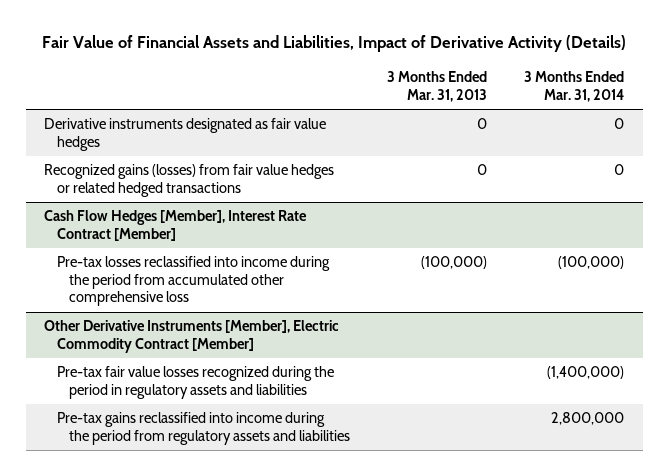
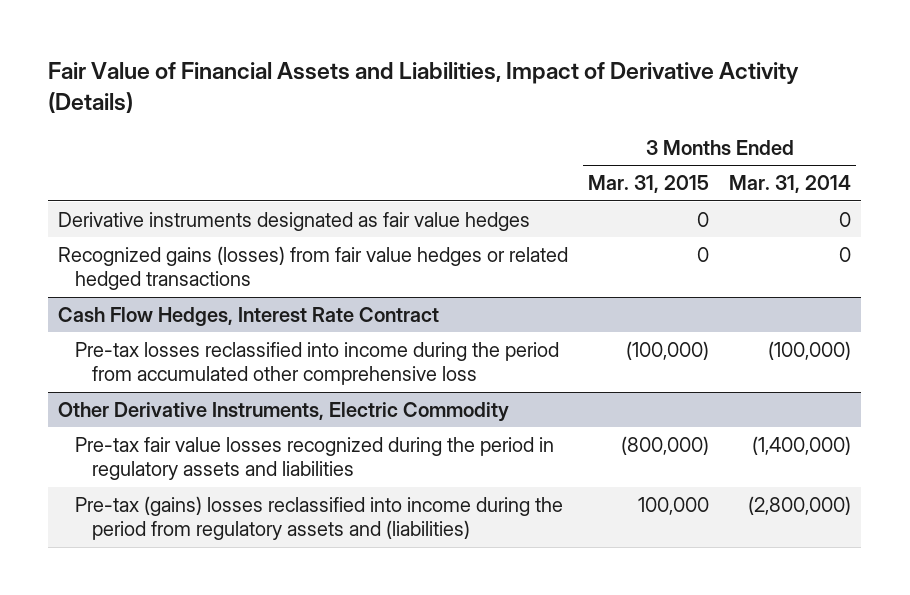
- | 3 Months Ended Mar. 31, 2013 | 3 Months Ended Mar. 31, 2014
+ | 3 Months Ended Mar. 31, 2015 | 3 Months Ended Mar. 31, 2014
- Cash Flow Hedges [Member], Interest Rate Contract [Member]
+ Cash Flow Hedges, Interest Rate Contract
- Other Derivative Instruments [Member], Electric Commodity Contract [Member]
+ Other Derivative Instruments, Electric Commodity
- Pre-tax gains reclassified into income during the period from regulatory assets and liabilities | | 2,800,000
+ Pre-tax (gains) losses reclassified into income during the period from regulatory assets and (liabilities) | 100,000 | (2,800,000)

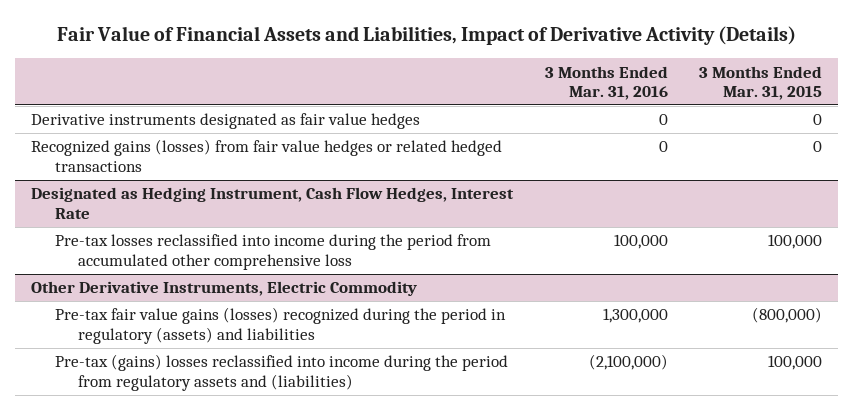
- | 3 Months Ended Mar. 31, 2015 | 3 Months Ended Mar. 31, 2014
+ | 3 Months Ended Mar. 31, 2016 | 3 Months Ended Mar. 31, 2015
- Cash Flow Hedges, Interest Rate Contract
- Pre-tax losses reclassified into income during the period from accumulated other comprehensive loss | (100,000) | (100,000)
+ Designated as Hedging Instrument, Cash Flow Hedges, Interest Rate
+ Pre-tax losses reclassified into income during the period from accumulated other comprehensive loss | 100,000 | 100,000
@ Other Derivative Instruments, Electric Commodity
- Pre-tax fair value losses recognized during the period in regulatory assets and liabilities | (800,000) | (1,400,000)
+ Pre-tax fair value gains (losses) recognized during the period in regulatory (assets) and liabilities | 1,300,000 | (800,000)

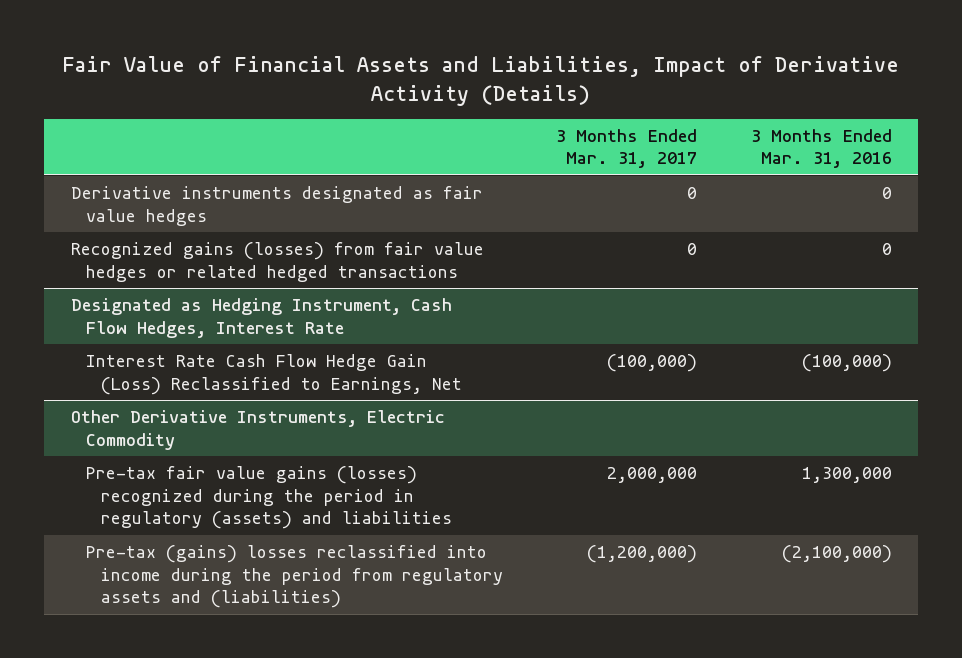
- | 3 Months Ended Mar. 31, 2016 | 3 Months Ended Mar. 31, 2015
+ | 3 Months Ended Mar. 31, 2017 | 3 Months Ended Mar. 31, 2016
@ Designated as Hedging Instrument, Cash Flow Hedges, Interest Rate
- Pre-tax losses reclassified into income during the period from accumulated other comprehensive loss | 100,000 | 100,000
+ Interest Rate Cash Flow Hedge Gain (Loss) Reclassified to Earnings, Net | (100,000) | (100,000)

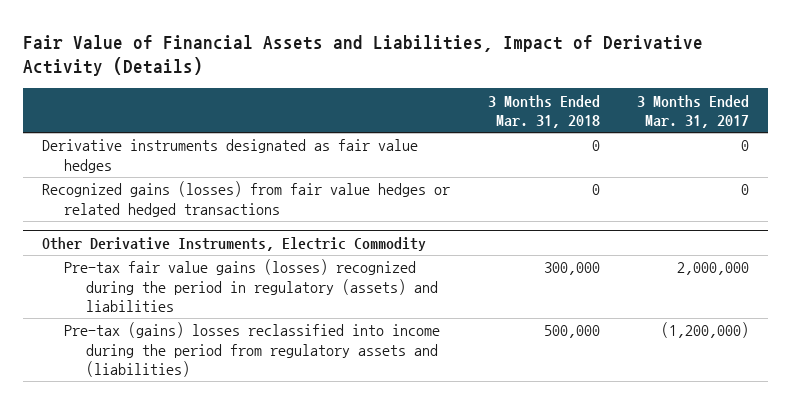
- | 3 Months Ended Mar. 31, 2017 | 3 Months Ended Mar. 31, 2016
+ | 3 Months Ended Mar. 31, 2018 | 3 Months Ended Mar. 31, 2017
- Designated as Hedging Instrument, Cash Flow Hedges, Interest Rate
- Interest Rate Cash Flow Hedge Gain (Loss) Reclassified to Earnings, Net | (100,000) | (100,000)

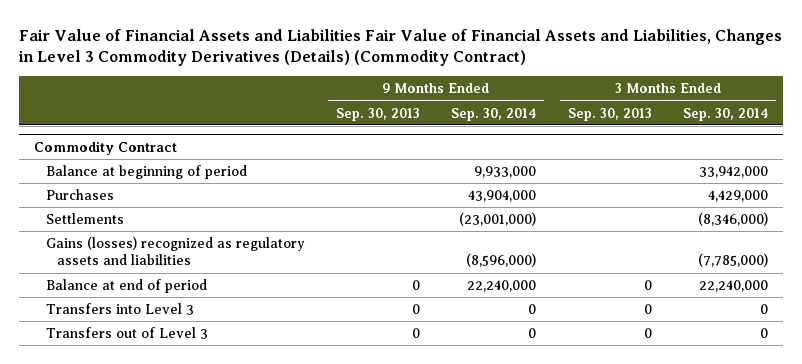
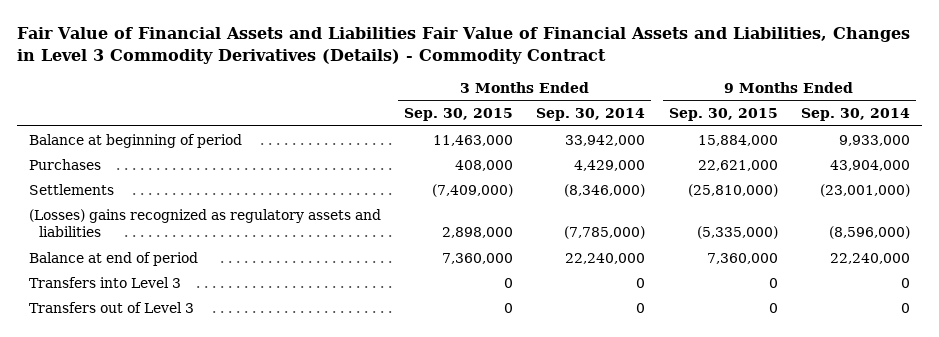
- Fair Value of Financial Assets and Liabilities Fair Value of Financial Assets and Liabilities, Changes in Level 3 Commodity Derivatives (Details) (Commodity Contract)
+ Fair Value of Financial Assets and Liabilities Fair Value of Financial Assets and Liabilities, Changes in Level 3 Commodity Derivatives (Details) - Commodity Contract
- | 9 Months Ended Sep. 30, 2013 | 9 Months Ended Sep. 30, 2014 | 3 Months Ended Sep. 30, 2013 | 3 Months Ended Sep. 30, 2014
+ | 3 Months Ended Sep. 30, 2015 | 3 Months Ended Sep. 30, 2014 | 9 Months Ended Sep. 30, 2015 | 9 Months Ended Sep. 30, 2014
- Commodity Contract
- Gains (losses) recognized as regulatory assets and liabilities | | (8,596,000) | | (7,785,000)
+ (Losses) gains recognized as regulatory assets and liabilities | 2,898,000 | (7,785,000) | (5,335,000) | (8,596,000)

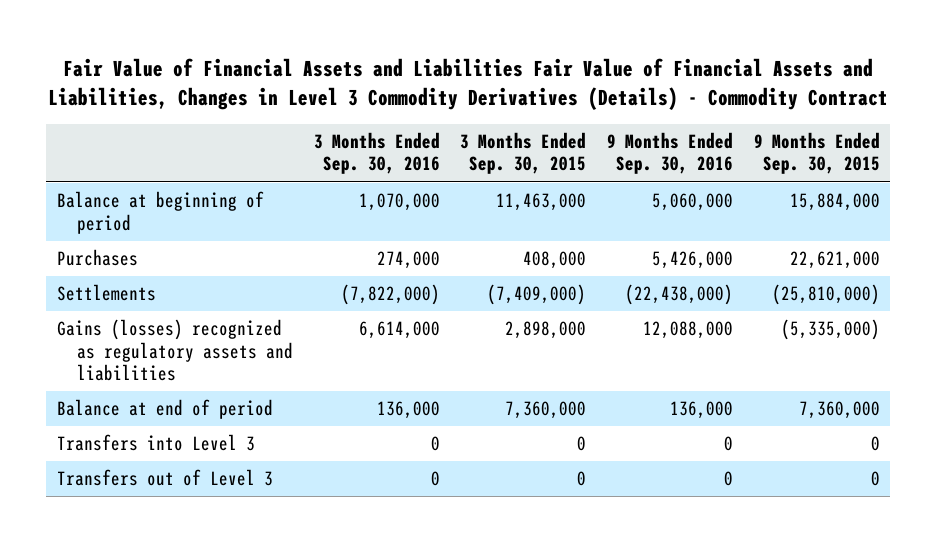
- | 3 Months Ended Sep. 30, 2015 | 3 Months Ended Sep. 30, 2014 | 9 Months Ended Sep. 30, 2015 | 9 Months Ended Sep. 30, 2014
+ | 3 Months Ended Sep. 30, 2016 | 3 Months Ended Sep. 30, 2015 | 9 Months Ended Sep. 30, 2016 | 9 Months Ended Sep. 30, 2015
- (Losses) gains recognized as regulatory assets and liabilities | 2,898,000 | (7,785,000) | (5,335,000) | (8,596,000)
+ Gains (losses) recognized as regulatory assets and liabilities | 6,614,000 | 2,898,000 | 12,088,000 | (5,335,000)

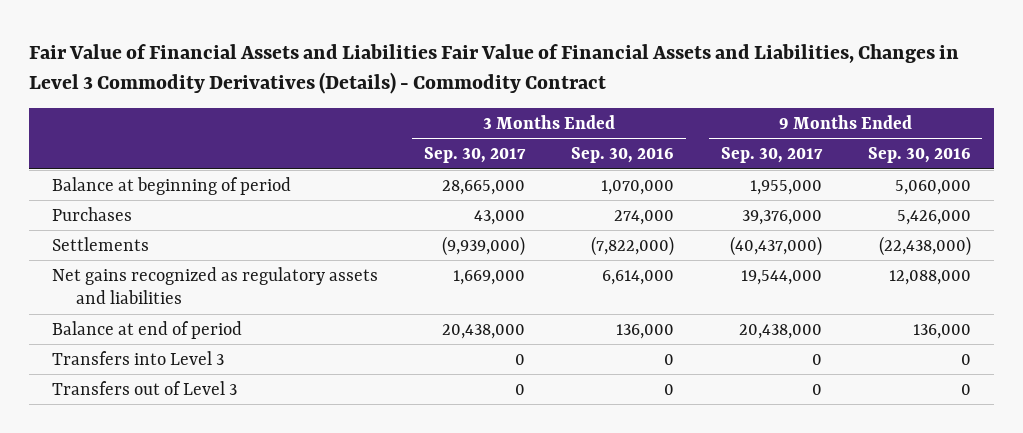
- | 3 Months Ended Sep. 30, 2016 | 3 Months Ended Sep. 30, 2015 | 9 Months Ended Sep. 30, 2016 | 9 Months Ended Sep. 30, 2015
+ | 3 Months Ended Sep. 30, 2017 | 3 Months Ended Sep. 30, 2016 | 9 Months Ended Sep. 30, 2017 | 9 Months Ended Sep. 30, 2016
- Gains (losses) recognized as regulatory assets and liabilities | 6,614,000 | 2,898,000 | 12,088,000 | (5,335,000)
+ Net gains recognized as regulatory assets and liabilities | 1,669,000 | 6,614,000 | 19,544,000 | 12,088,000

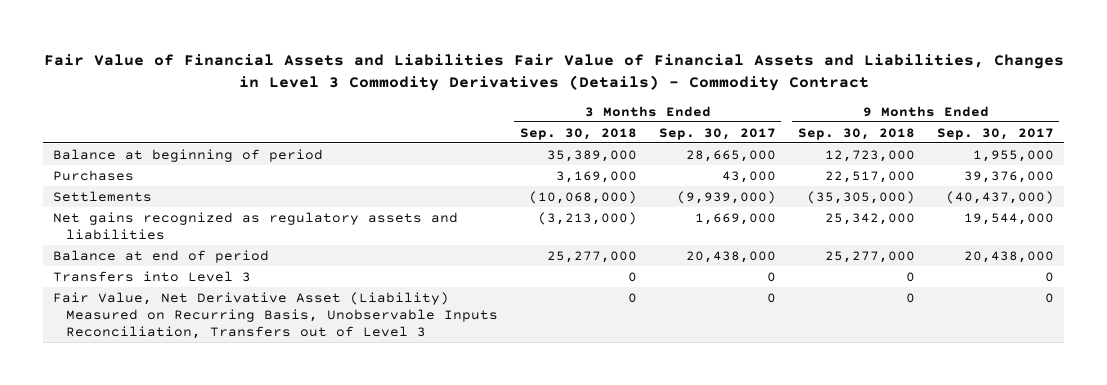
- | 3 Months Ended Sep. 30, 2017 | 3 Months Ended Sep. 30, 2016 | 9 Months Ended Sep. 30, 2017 | 9 Months Ended Sep. 30, 2016
+ | 3 Months Ended Sep. 30, 2018 | 3 Months Ended Sep. 30, 2017 | 9 Months Ended Sep. 30, 2018 | 9 Months Ended Sep. 30, 2017
- Transfers out of Level 3 | 0 | 0 | 0 | 0
+ Fair Value, Net Derivative Asset (Liability) Measured on Recurring Basis, Unobservable Inputs Reconciliation, Transfers out of Level 3 | 0 | 0 | 0 | 0

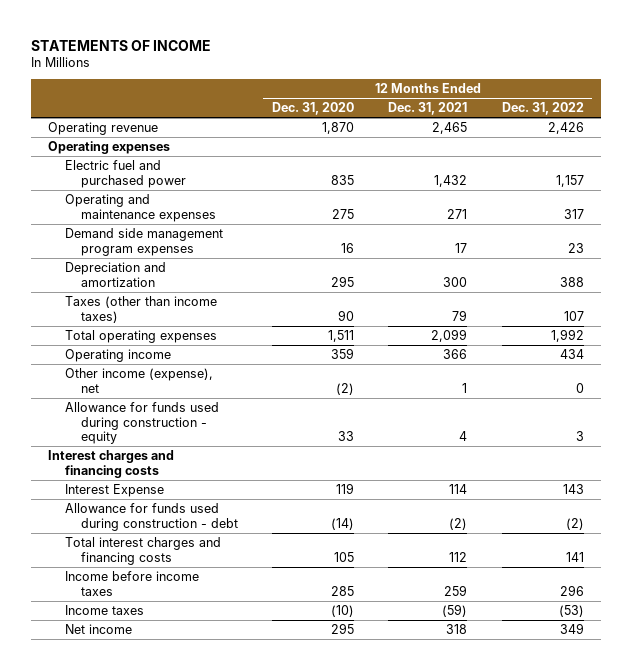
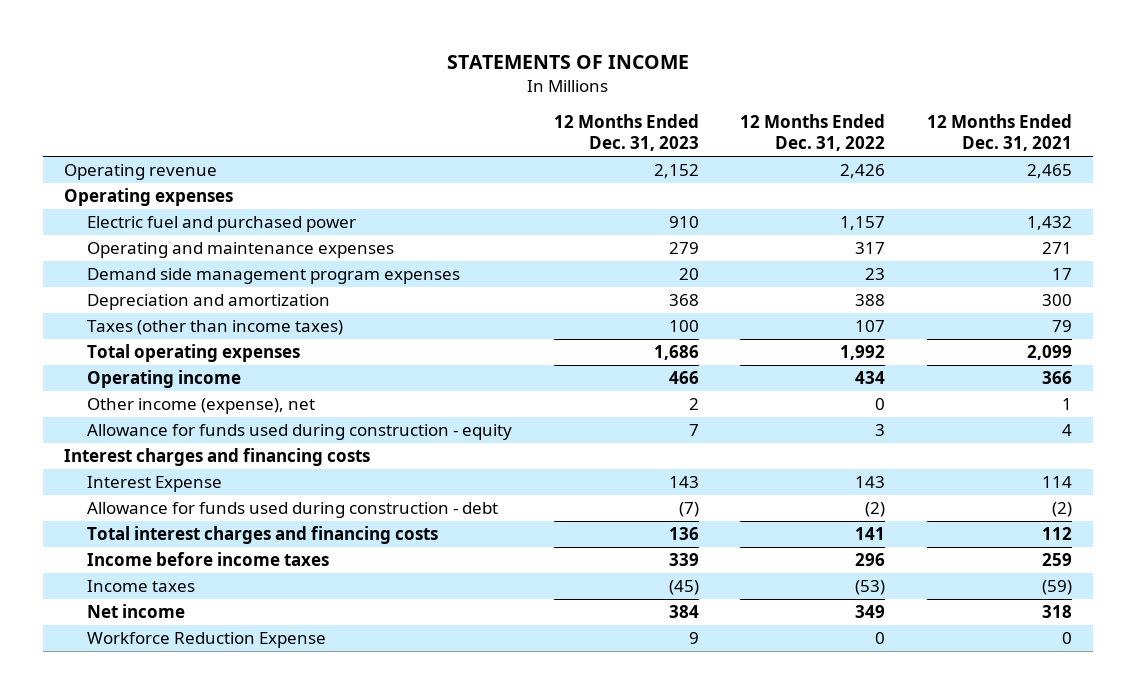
- | 12 Months Ended Dec. 31, 2020 | 12 Months Ended Dec. 31, 2021 | 12 Months Ended Dec. 31, 2022
+ | 12 Months Ended Dec. 31, 2023 | 12 Months Ended Dec. 31, 2022 | 12 Months Ended Dec. 31, 2021
+ Workforce Reduction Expense | 9 | 0 | 0

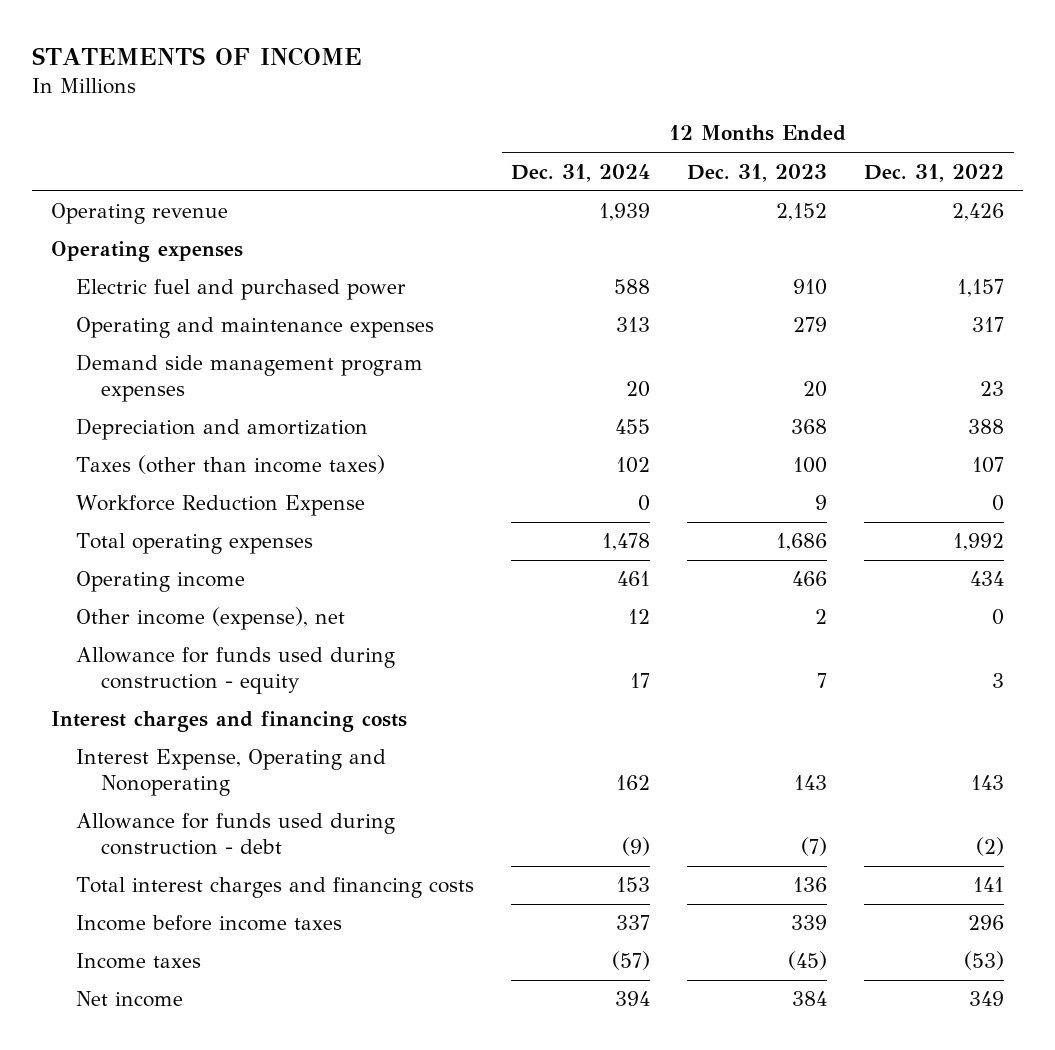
- | 12 Months Ended Dec. 31, 2023 | 12 Months Ended Dec. 31, 2022 | 12 Months Ended Dec. 31, 2021
+ | 12 Months Ended Dec. 31, 2024 | 12 Months Ended Dec. 31, 2023 | 12 Months Ended Dec. 31, 2022
moved up: Workforce Reduction Expense | 0 | 9 | 0
- Interest Expense | 143 | 143 | 114
+ Interest Expense, Operating and Nonoperating | 162 | 143 | 143

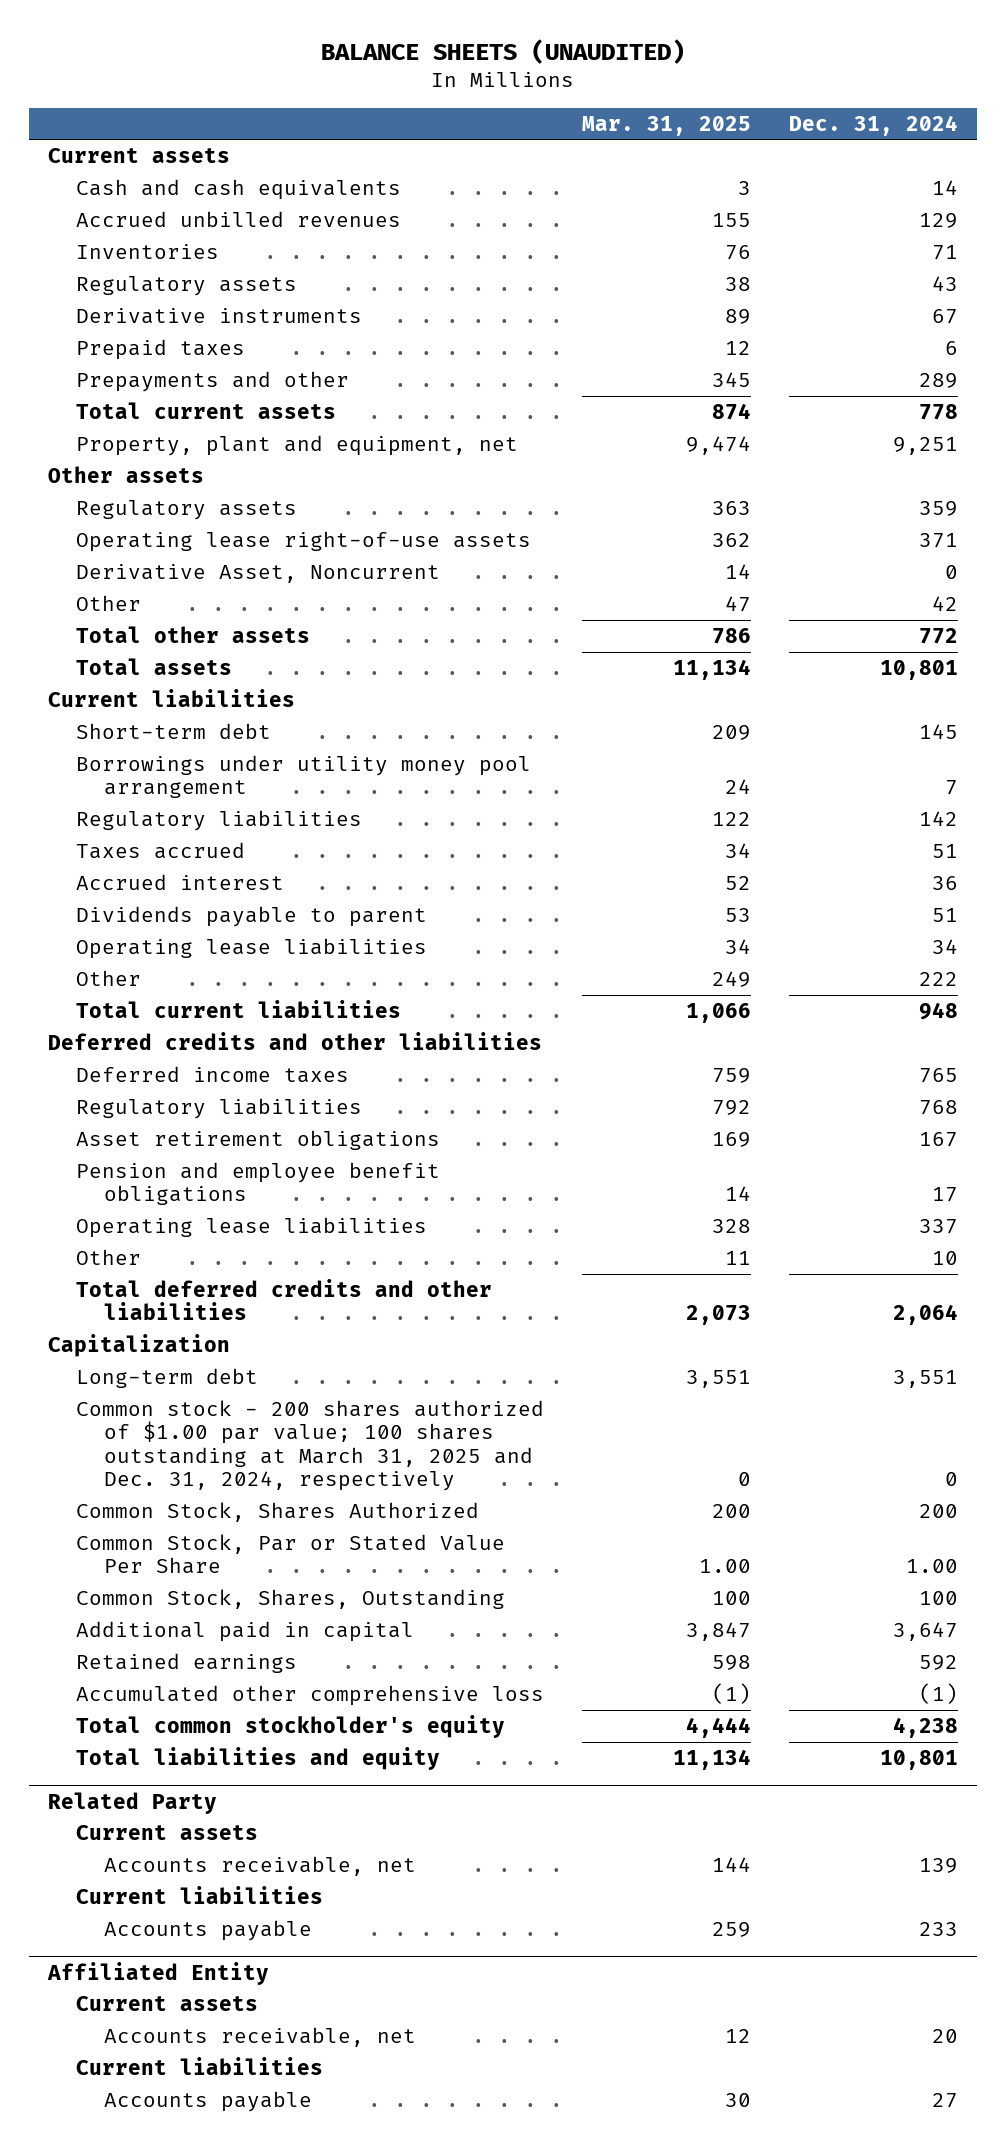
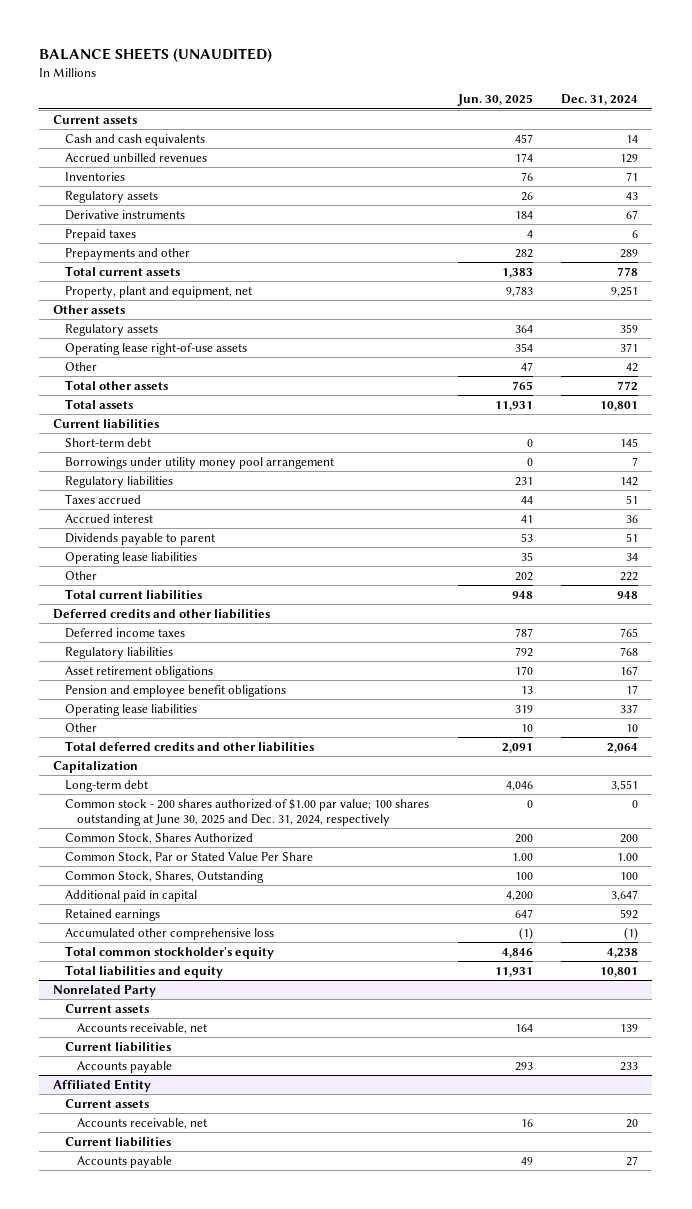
- | Mar. 31, 2025 | Dec. 31, 2024
+ | Jun. 30, 2025 | Dec. 31, 2024
- Derivative Asset, Noncurrent | 14 | 0
- Common stock - 200 shares authorized of $1.00 par value; 100 shares outstanding at March 31, 2025 and Dec. 31, 2024, respectively | 0 | 0
+ Common stock - 200 shares authorized of $1.00 par value; 100 shares outstanding at June 30, 2025 and Dec. 31, 2024, respectively | 0 | 0
- Related Party
+ Nonrelated Party

